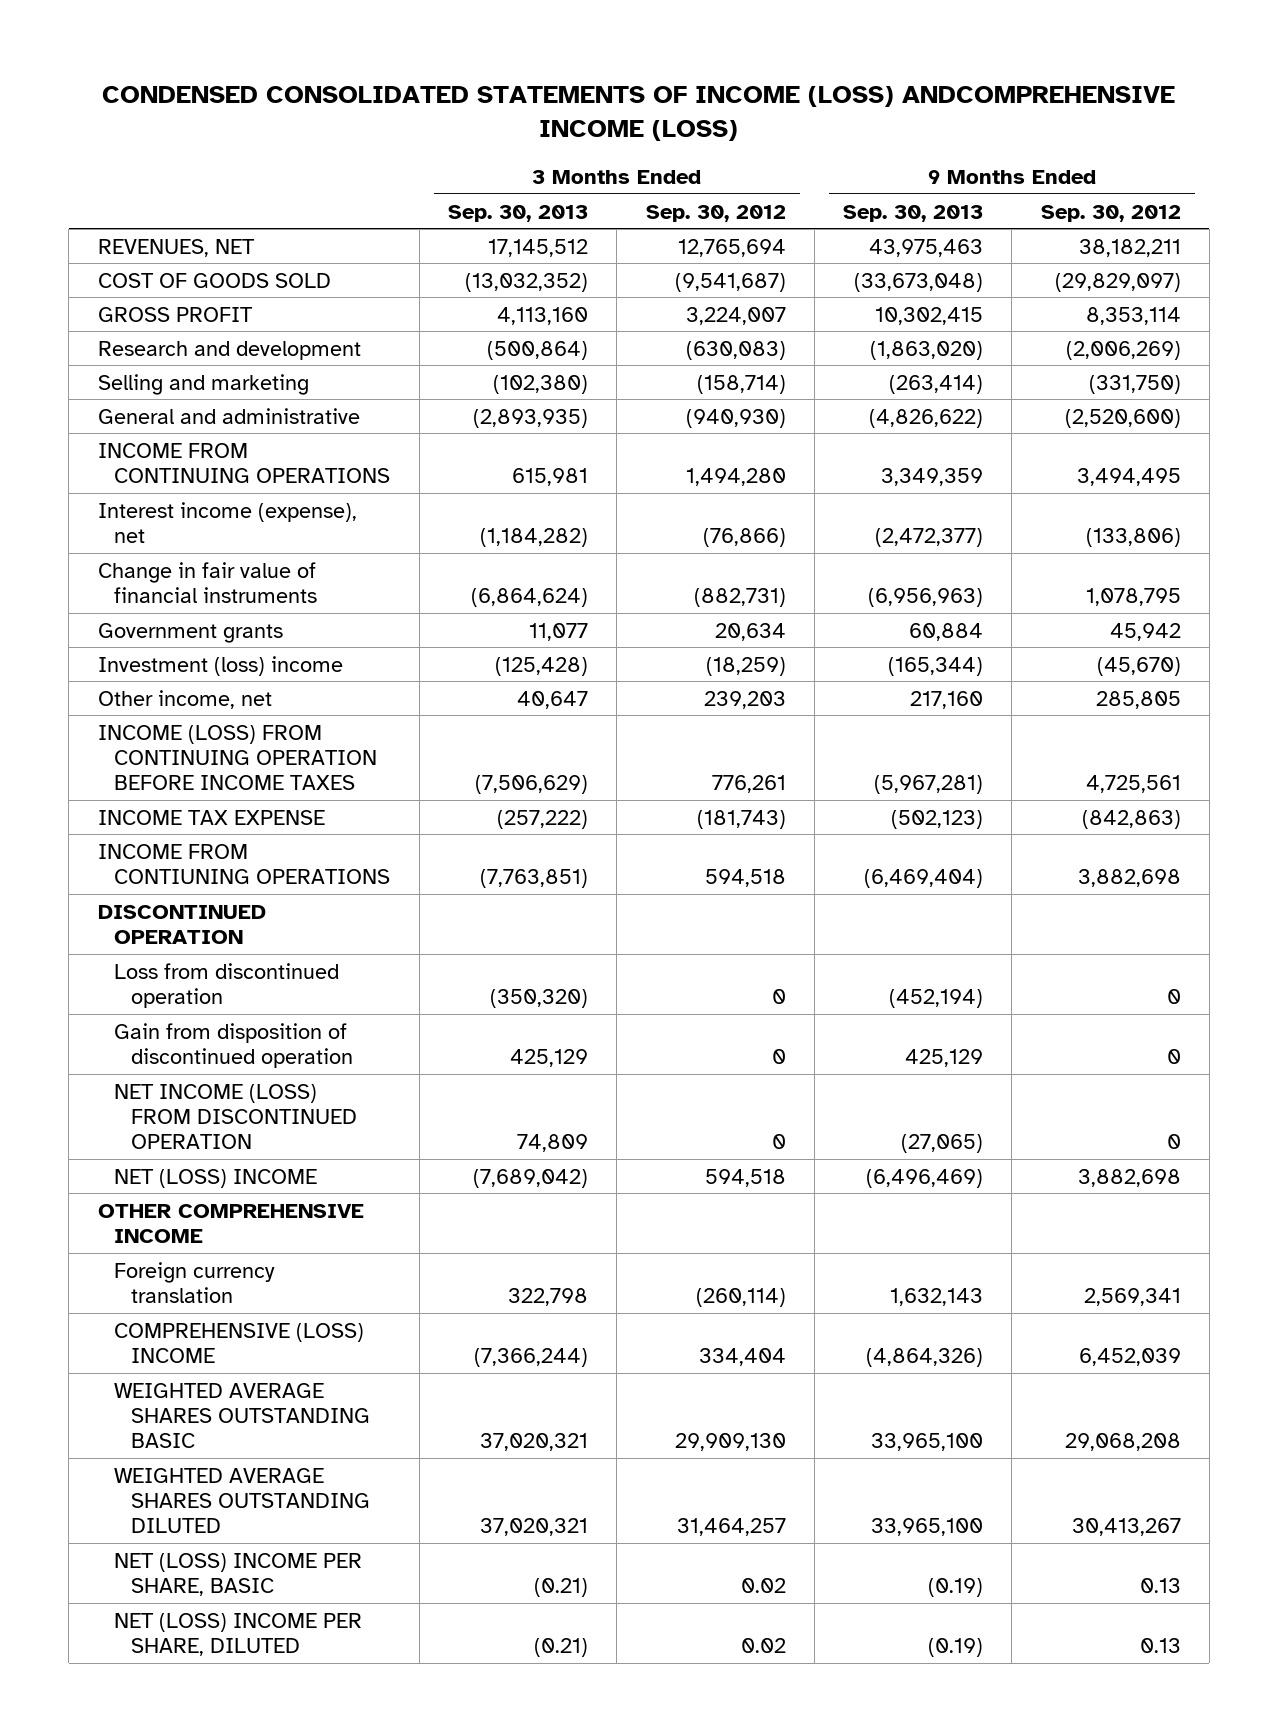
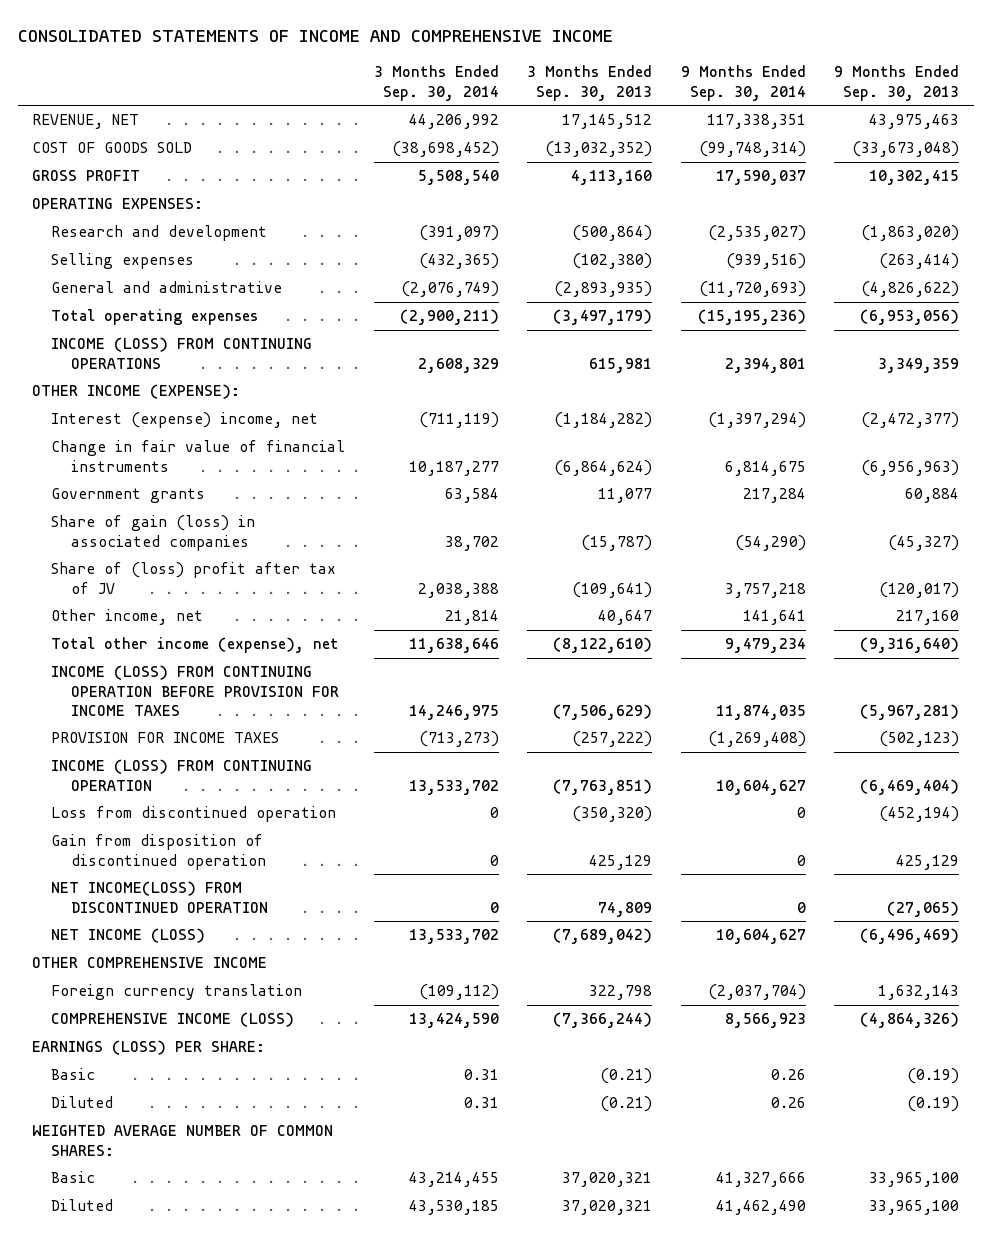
- CONDENSED CONSOLIDATED STATEMENTS OF INCOME (LOSS) ANDCOMPREHENSIVE INCOME (LOSS)
+ CONSOLIDATED STATEMENTS OF INCOME AND COMPREHENSIVE INCOME
- | 3 Months Ended Sep. 30, 2013 | 3 Months Ended Sep. 30, 2012 | 9 Months Ended Sep. 30, 2013 | 9 Months Ended Sep. 30, 2012
+ | 3 Months Ended Sep. 30, 2014 | 3 Months Ended Sep. 30, 2013 | 9 Months Ended Sep. 30, 2014 | 9 Months Ended Sep. 30, 2013
- REVENUES, NET | 17,145,512 | 12,765,694 | 43,975,463 | 38,182,211
+ REVENUE, NET | 44,206,992 | 17,145,512 | 117,338,351 | 43,975,463
+ OPERATING EXPENSES:
- Selling and marketing | (102,380) | (158,714) | (263,414) | (331,750)
+ Selling expenses | (432,365) | (102,380) | (939,516) | (263,414)
- INCOME FROM CONTINUING OPERATIONS | 615,981 | 1,494,280 | 3,349,359 | 3,494,495
- Interest income (expense), net | (1,184,282) | (76,866) | (2,472,377) | (133,806)
+ Total operating expenses | (2,900,211) | (3,497,179) | (15,195,236) | (6,953,056)
+ INCOME (LOSS) FROM CONTINUING OPERATIONS | 2,608,329 | 615,981 | 2,394,801 | 3,349,359
+ OTHER INCOME (EXPENSE):
+ Interest (expense) income, net | (711,119) | (1,184,282) | (1,397,294) | (2,472,377)
- Investment (loss) income | (125,428) | (18,259) | (165,344) | (45,670)
+ Share of gain (loss) in associated companies | 38,702 | (15,787) | (54,290) | (45,327)
+ Share of (loss) profit after tax of JV | 2,038,388 | (109,641) | 3,757,218 | (120,017)
- INCOME (LOSS) FROM CONTINUING OPERATION BEFORE INCOME TAXES | (7,506,629) | 776,261 | (5,967,281) | 4,725,561
- INCOME TAX EXPENSE | (257,222) | (181,743) | (502,123) | (842,863)
- INCOME FROM CONTIUNING OPERATIONS | (7,763,851) | 594,518 | (6,469,404) | 3,882,698
- DISCONTINUED OPERATION
+ Total other income (expense), net | 11,638,646 | (8,122,610) | 9,479,234 | (9,316,640)
+ INCOME (LOSS) FROM CONTINUING OPERATION BEFORE PROVISION FOR INCOME TAXES | 14,246,975 | (7,506,629) | 11,874,035 | (5,967,281)
+ PROVISION FOR INCOME TAXES | (713,273) | (257,222) | (1,269,408) | (502,123)
+ INCOME (LOSS) FROM CONTINUING OPERATION | 13,533,702 | (7,763,851) | 10,604,627 | (6,469,404)
- NET INCOME (LOSS) FROM DISCONTINUED OPERATION | 74,809 | 0 | (27,065) | 0
- NET (LOSS) INCOME | (7,689,042) | 594,518 | (6,496,469) | 3,882,698
+ NET INCOME(LOSS) FROM DISCONTINUED OPERATION | 0 | 74,809 | 0 | (27,065)
+ NET INCOME (LOSS) | 13,533,702 | (7,689,042) | 10,604,627 | (6,496,469)
- COMPREHENSIVE (LOSS) INCOME | (7,366,244) | 334,404 | (4,864,326) | 6,452,039
- WEIGHTED AVERAGE SHARES OUTSTANDING BASIC | 37,020,321 | 29,909,130 | 33,965,100 | 29,068,208
- WEIGHTED AVERAGE SHARES OUTSTANDING DILUTED | 37,020,321 | 31,464,257 | 33,965,100 | 30,413,267
- NET (LOSS) INCOME PER SHARE, BASIC | (0.21) | 0.02 | (0.19) | 0.13
- NET (LOSS) INCOME PER SHARE, DILUTED | (0.21) | 0.02 | (0.19) | 0.13
+ COMPREHENSIVE INCOME (LOSS) | 13,424,590 | (7,366,244) | 8,566,923 | (4,864,326)
+ EARNINGS (LOSS) PER SHARE:
+ Basic | 0.31 | (0.21) | 0.26 | (0.19)
+ Diluted | 0.31 | (0.21) | 0.26 | (0.19)
+ WEIGHTED AVERAGE NUMBER OF COMMON SHARES:
+ Basic | 43,214,455 | 37,020,321 | 41,327,666 | 33,965,100
+ Diluted | 43,530,185 | 37,020,321 | 41,462,490 | 33,965,100

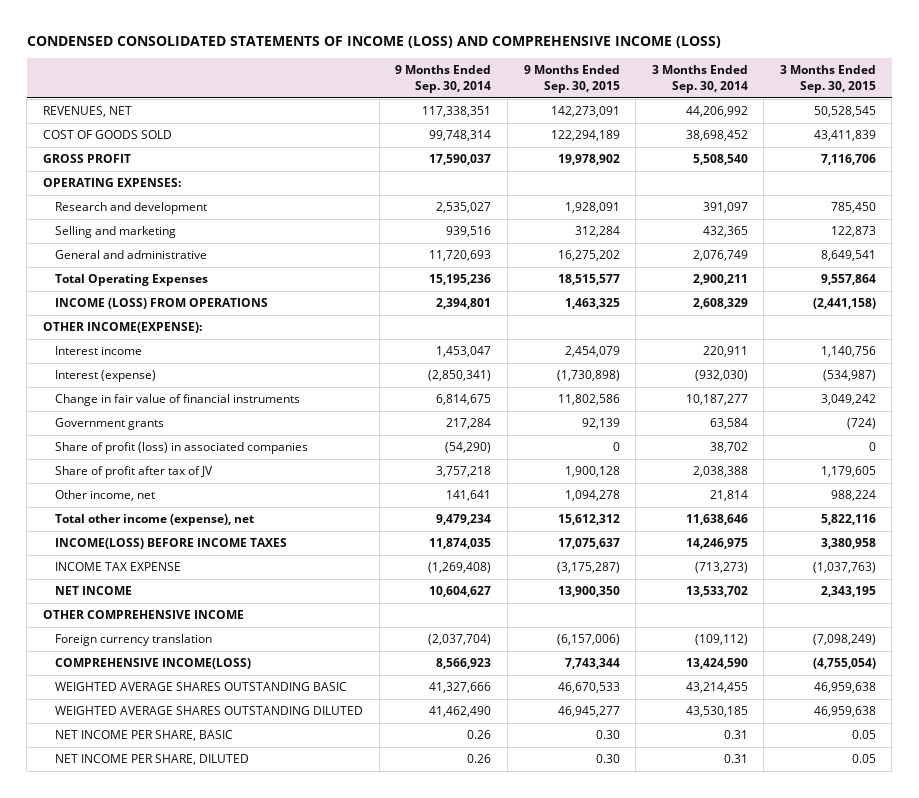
- CONSOLIDATED STATEMENTS OF INCOME AND COMPREHENSIVE INCOME
+ CONDENSED CONSOLIDATED STATEMENTS OF INCOME (LOSS) AND COMPREHENSIVE INCOME (LOSS)
- | 3 Months Ended Sep. 30, 2014 | 3 Months Ended Sep. 30, 2013 | 9 Months Ended Sep. 30, 2014 | 9 Months Ended Sep. 30, 2013
+ | 9 Months Ended Sep. 30, 2014 | 9 Months Ended Sep. 30, 2015 | 3 Months Ended Sep. 30, 2014 | 3 Months Ended Sep. 30, 2015
- REVENUE, NET | 44,206,992 | 17,145,512 | 117,338,351 | 43,975,463
- COST OF GOODS SOLD | (38,698,452) | (13,032,352) | (99,748,314) | (33,673,048)
+ REVENUES, NET | 117,338,351 | 142,273,091 | 44,206,992 | 50,528,545
+ COST OF GOODS SOLD | 99,748,314 | 122,294,189 | 38,698,452 | 43,411,839
- Research and development | (391,097) | (500,864) | (2,535,027) | (1,863,020)
- Selling expenses | (432,365) | (102,380) | (939,516) | (263,414)
- General and administrative | (2,076,749) | (2,893,935) | (11,720,693) | (4,826,622)
- Total operating expenses | (2,900,211) | (3,497,179) | (15,195,236) | (6,953,056)
- INCOME (LOSS) FROM CONTINUING OPERATIONS | 2,608,329 | 615,981 | 2,394,801 | 3,349,359
- OTHER INCOME (EXPENSE):
- Interest (expense) income, net | (711,119) | (1,184,282) | (1,397,294) | (2,472,377)
+ Research and development | 2,535,027 | 1,928,091 | 391,097 | 785,450
+ Selling and marketing | 939,516 | 312,284 | 432,365 | 122,873
+ General and administrative | 11,720,693 | 16,275,202 | 2,076,749 | 8,649,541
+ Total Operating Expenses | 15,195,236 | 18,515,577 | 2,900,211 | 9,557,864
+ INCOME (LOSS) FROM OPERATIONS | 2,394,801 | 1,463,325 | 2,608,329 | (2,441,158)
+ OTHER INCOME(EXPENSE):
+ Interest income | 1,453,047 | 2,454,079 | 220,911 | 1,140,756
+ Interest (expense) | (2,850,341) | (1,730,898) | (932,030) | (534,987)
- Share of gain (loss) in associated companies | 38,702 | (15,787) | (54,290) | (45,327)
- Share of (loss) profit after tax of JV | 2,038,388 | (109,641) | 3,757,218 | (120,017)
+ Share of profit (loss) in associated companies | (54,290) | 0 | 38,702 | 0
+ Share of profit after tax of JV | 3,757,218 | 1,900,128 | 2,038,388 | 1,179,605
- INCOME (LOSS) FROM CONTINUING OPERATION BEFORE PROVISION FOR INCOME TAXES | 14,246,975 | (7,506,629) | 11,874,035 | (5,967,281)
- PROVISION FOR INCOME TAXES | (713,273) | (257,222) | (1,269,408) | (502,123)
- INCOME (LOSS) FROM CONTINUING OPERATION | 13,533,702 | (7,763,851) | 10,604,627 | (6,469,404)
- Loss from discontinued operation | 0 | (350,320) | 0 | (452,194)
- Gain from disposition of discontinued operation | 0 | 425,129 | 0 | 425,129
- NET INCOME(LOSS) FROM DISCONTINUED OPERATION | 0 | 74,809 | 0 | (27,065)
- NET INCOME (LOSS) | 13,533,702 | (7,689,042) | 10,604,627 | (6,496,469)
+ INCOME(LOSS) BEFORE INCOME TAXES | 11,874,035 | 17,075,637 | 14,246,975 | 3,380,958
+ INCOME TAX EXPENSE | (1,269,408) | (3,175,287) | (713,273) | (1,037,763)
+ NET INCOME | 10,604,627 | 13,900,350 | 13,533,702 | 2,343,195
- COMPREHENSIVE INCOME (LOSS) | 13,424,590 | (7,366,244) | 8,566,923 | (4,864,326)
- EARNINGS (LOSS) PER SHARE:
- Basic | 0.31 | (0.21) | 0.26 | (0.19)
- Diluted | 0.31 | (0.21) | 0.26 | (0.19)
- WEIGHTED AVERAGE NUMBER OF COMMON SHARES:
- Basic | 43,214,455 | 37,020,321 | 41,327,666 | 33,965,100
- Diluted | 43,530,185 | 37,020,321 | 41,462,490 | 33,965,100
+ COMPREHENSIVE INCOME(LOSS) | 8,566,923 | 7,743,344 | 13,424,590 | (4,755,054)
+ WEIGHTED AVERAGE SHARES OUTSTANDING BASIC | 41,327,666 | 46,670,533 | 43,214,455 | 46,959,638
+ WEIGHTED AVERAGE SHARES OUTSTANDING DILUTED | 41,462,490 | 46,945,277 | 43,530,185 | 46,959,638
+ NET INCOME PER SHARE, BASIC | 0.26 | 0.30 | 0.31 | 0.05
+ NET INCOME PER SHARE, DILUTED | 0.26 | 0.30 | 0.31 | 0.05

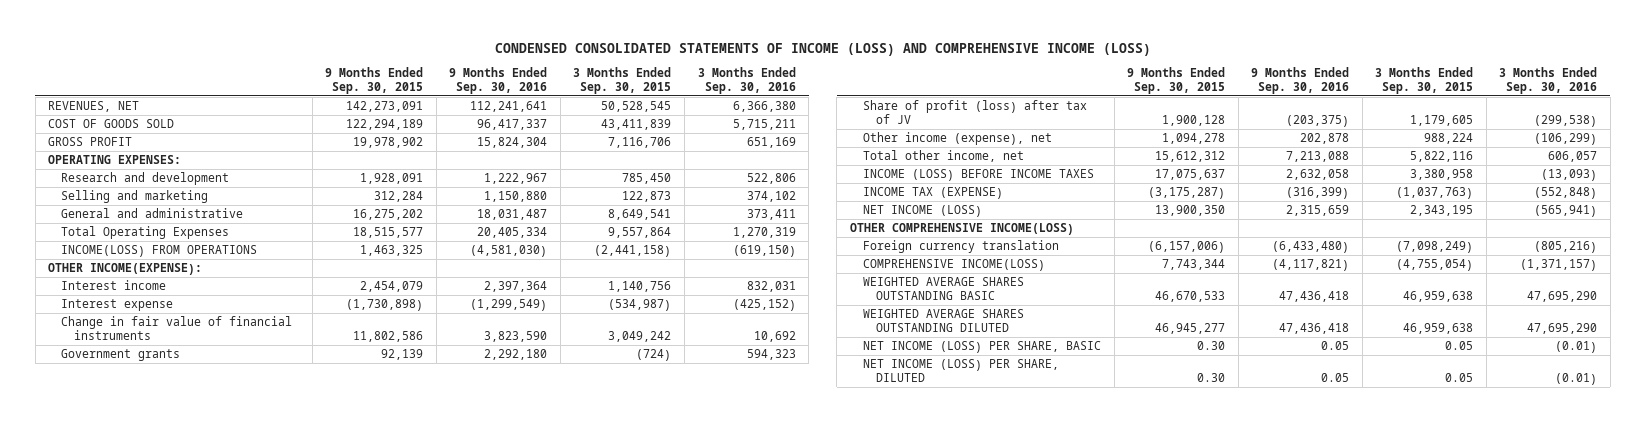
- | 9 Months Ended Sep. 30, 2014 | 9 Months Ended Sep. 30, 2015 | 3 Months Ended Sep. 30, 2014 | 3 Months Ended Sep. 30, 2015
+ | 9 Months Ended Sep. 30, 2015 | 9 Months Ended Sep. 30, 2016 | 3 Months Ended Sep. 30, 2015 | 3 Months Ended Sep. 30, 2016
- INCOME (LOSS) FROM OPERATIONS | 2,394,801 | 1,463,325 | 2,608,329 | (2,441,158)
+ INCOME(LOSS) FROM OPERATIONS | 1,463,325 | (4,581,030) | (2,441,158) | (619,150)
- Interest (expense) | (2,850,341) | (1,730,898) | (932,030) | (534,987)
+ Interest expense | (1,730,898) | (1,299,549) | (534,987) | (425,152)
- Share of profit (loss) in associated companies | (54,290) | 0 | 38,702 | 0
- Share of profit after tax of JV | 3,757,218 | 1,900,128 | 2,038,388 | 1,179,605
- Other income, net | 141,641 | 1,094,278 | 21,814 | 988,224
- Total other income (expense), net | 9,479,234 | 15,612,312 | 11,638,646 | 5,822,116
- INCOME(LOSS) BEFORE INCOME TAXES | 11,874,035 | 17,075,637 | 14,246,975 | 3,380,958
- INCOME TAX EXPENSE | (1,269,408) | (3,175,287) | (713,273) | (1,037,763)
- NET INCOME | 10,604,627 | 13,900,350 | 13,533,702 | 2,343,195
- OTHER COMPREHENSIVE INCOME
+ Share of profit (loss) after tax of JV | 1,900,128 | (203,375) | 1,179,605 | (299,538)
+ Other income (expense), net | 1,094,278 | 202,878 | 988,224 | (106,299)
+ Total other income, net | 15,612,312 | 7,213,088 | 5,822,116 | 606,057
+ INCOME (LOSS) BEFORE INCOME TAXES | 17,075,637 | 2,632,058 | 3,380,958 | (13,093)
+ INCOME TAX (EXPENSE) | (3,175,287) | (316,399) | (1,037,763) | (552,848)
+ NET INCOME (LOSS) | 13,900,350 | 2,315,659 | 2,343,195 | (565,941)
+ OTHER COMPREHENSIVE INCOME(LOSS)
- NET INCOME PER SHARE, BASIC | 0.26 | 0.30 | 0.31 | 0.05
- NET INCOME PER SHARE, DILUTED | 0.26 | 0.30 | 0.31 | 0.05
+ NET INCOME (LOSS) PER SHARE, BASIC | 0.30 | 0.05 | 0.05 | (0.01)
+ NET INCOME (LOSS) PER SHARE, DILUTED | 0.30 | 0.05 | 0.05 | (0.01)

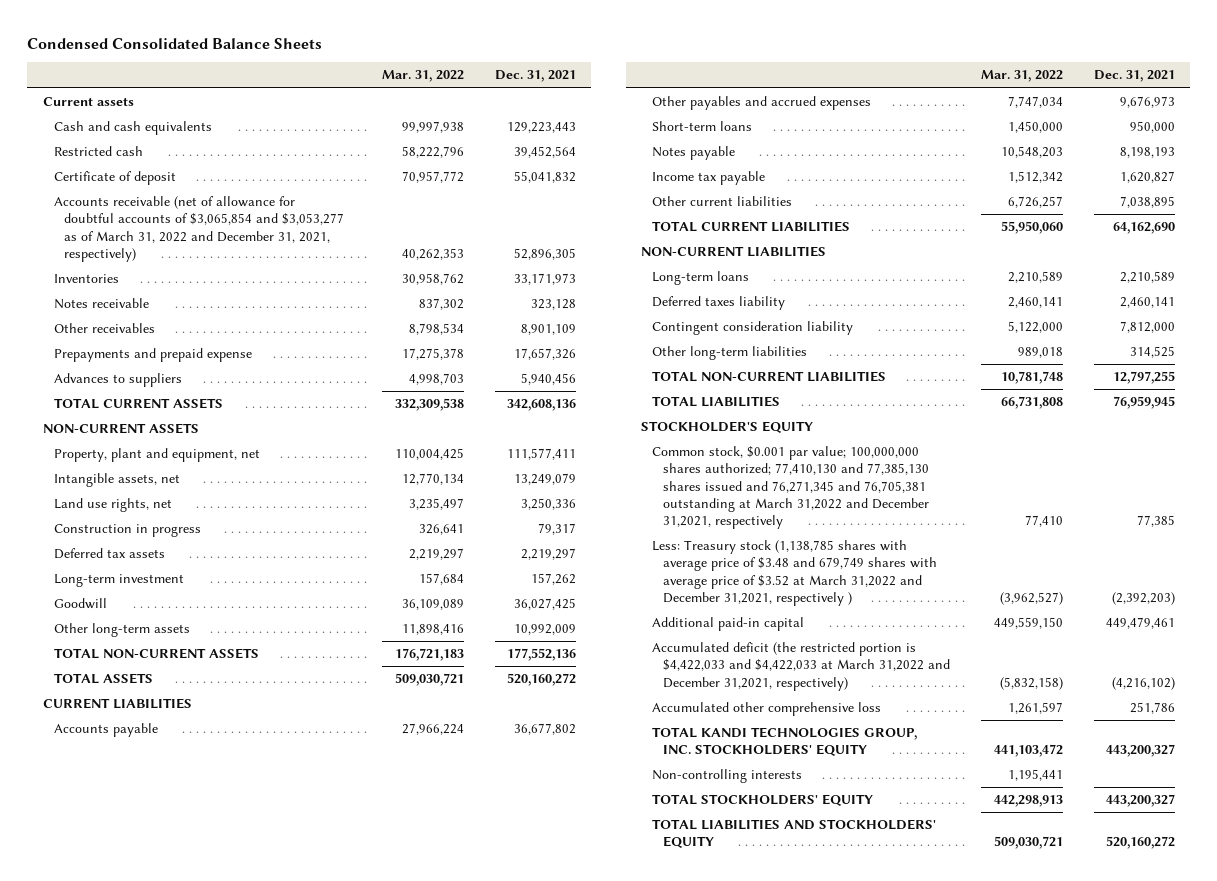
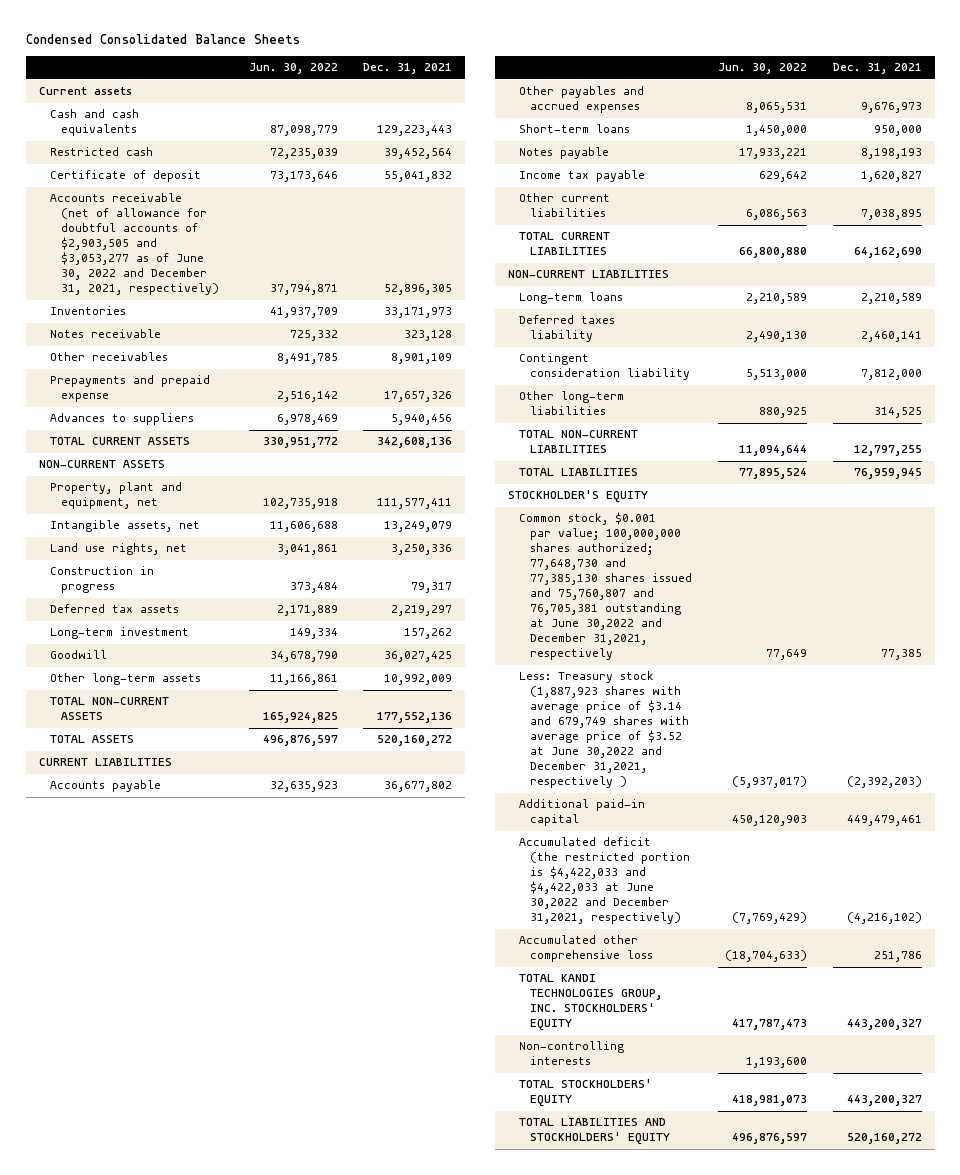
- | Mar. 31, 2022 | Dec. 31, 2021
+ | Jun. 30, 2022 | Dec. 31, 2021
- Accounts receivable (net of allowance for doubtful accounts of $3,065,854 and $3,053,277 as of March 31, 2022 and December 31, 2021, respectively) | 40,262,353 | 52,896,305
+ Accounts receivable (net of allowance for doubtful accounts of $2,903,505 and $3,053,277 as of June 30, 2022 and December 31, 2021, respectively) | 37,794,871 | 52,896,305
- Common stock, $0.001 par value; 100,000,000 shares authorized; 77,410,130 and 77,385,130 shares issued and 76,271,345 and 76,705,381 outstanding at March 31,2022 and December 31,2021, respectively | 77,410 | 77,385
- Less: Treasury stock (1,138,785 shares with average price of $3.48 and 679,749 shares with average price of $3.52 at March 31,2022 and December 31,2021, respectively ) | (3,962,527) | (2,392,203)
+ Common stock, $0.001 par value; 100,000,000 shares authorized; 77,648,730 and 77,385,130 shares issued and 75,760,807 and 76,705,381 outstanding at June 30,2022 and December 31,2021, respectively | 77,649 | 77,385
+ Less: Treasury stock (1,887,923 shares with average price of $3.14 and 679,749 shares with average price of $3.52 at June 30,2022 and December 31,2021, respectively ) | (5,937,017) | (2,392,203)
- Accumulated deficit (the restricted portion is $4,422,033 and $4,422,033 at March 31,2022 and December 31,2021, respectively) | (5,832,158) | (4,216,102)
+ Accumulated deficit (the restricted portion is $4,422,033 and $4,422,033 at June 30,2022 and December 31,2021, respectively) | (7,769,429) | (4,216,102)

